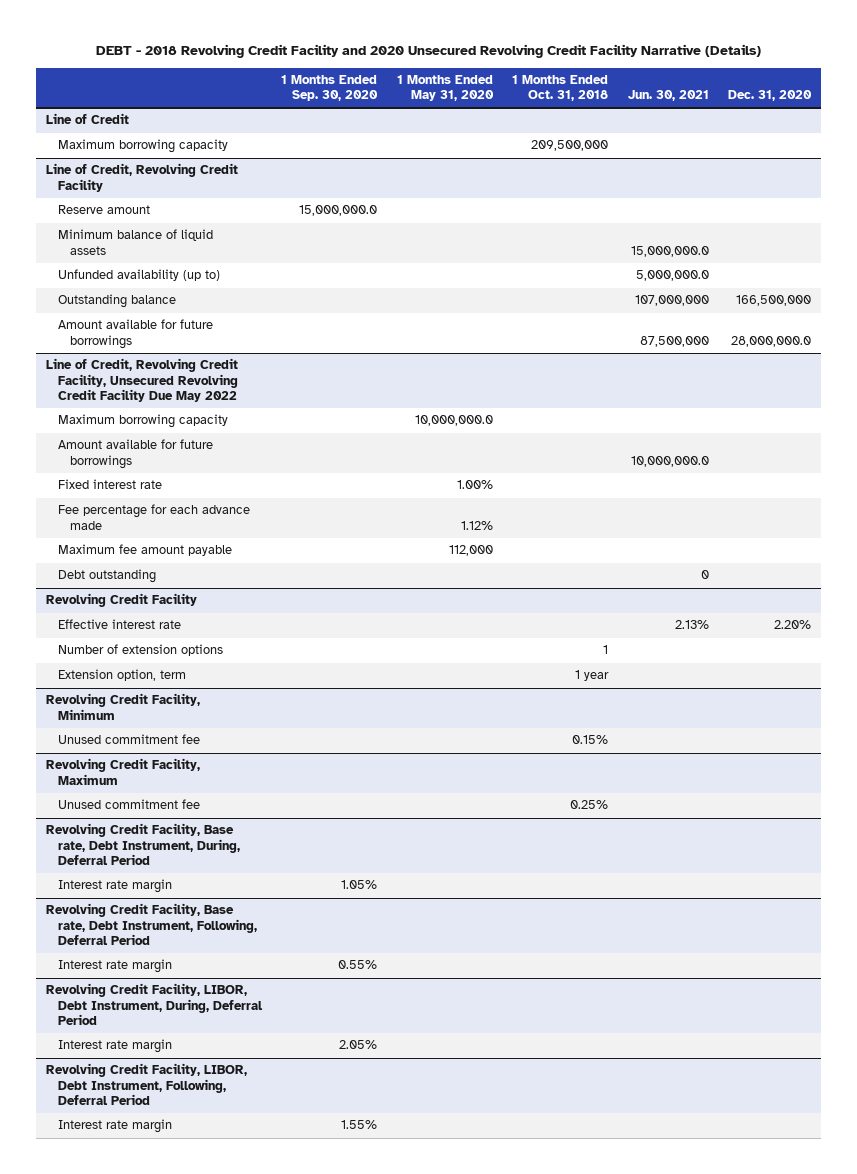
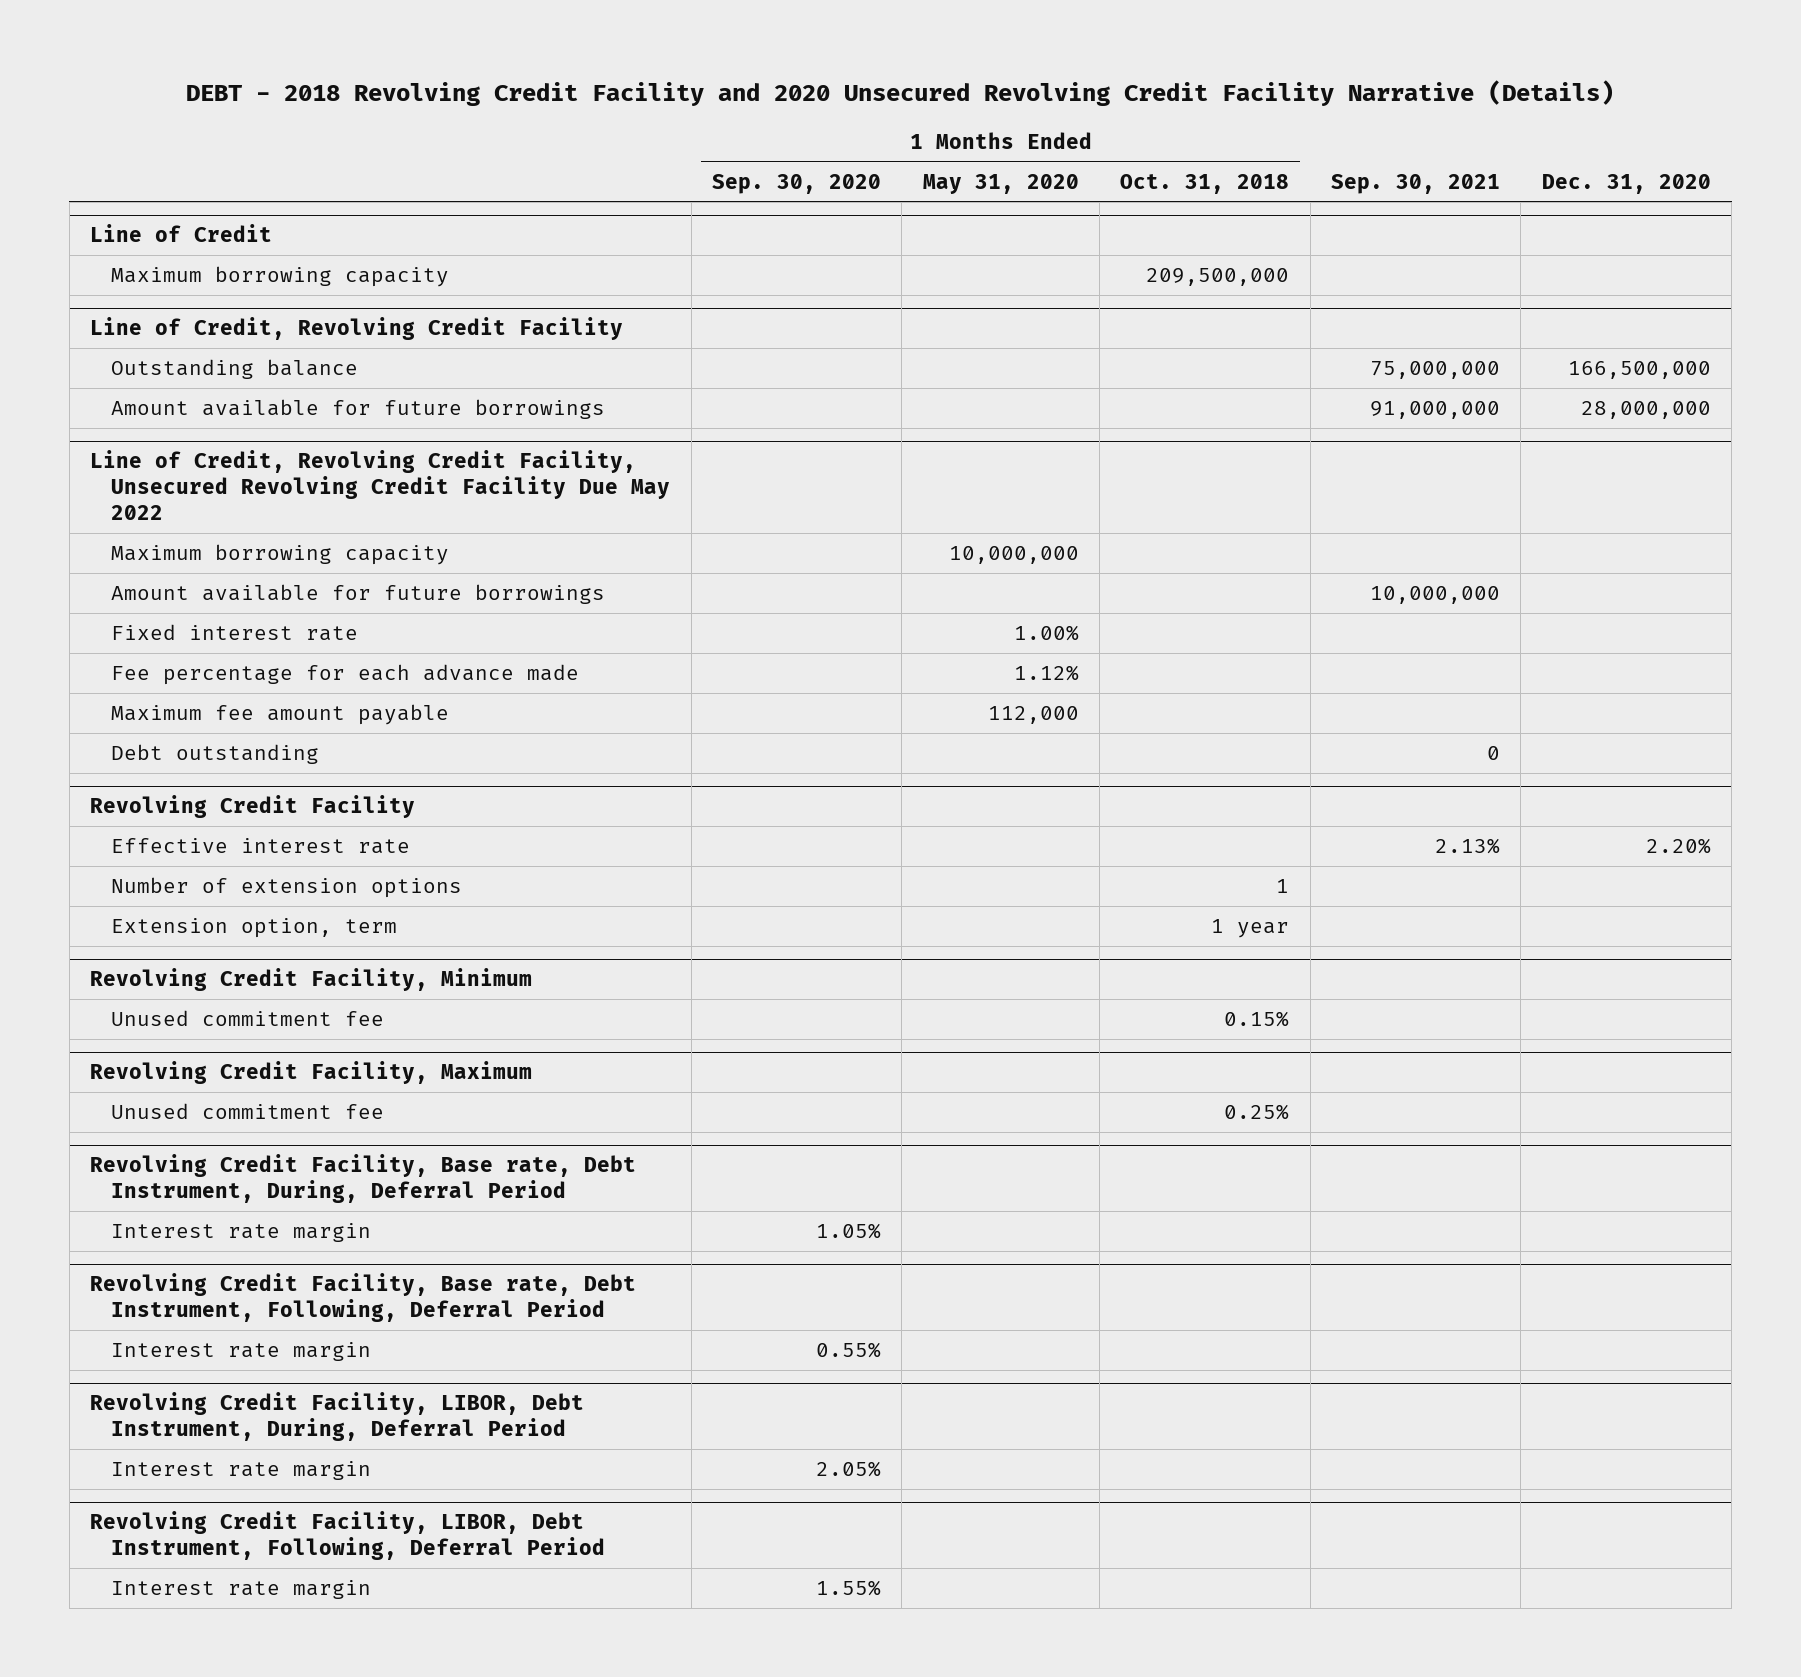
- | 1 Months Ended Sep. 30, 2020 | 1 Months Ended May 31, 2020 | 1 Months Ended Oct. 31, 2018 | Jun. 30, 2021 | Dec. 31, 2020
+ | 1 Months Ended Sep. 30, 2020 | 1 Months Ended May 31, 2020 | 1 Months Ended Oct. 31, 2018 | Sep. 30, 2021 | Dec. 31, 2020
@ Line of Credit, Revolving Credit Facility
- Reserve amount | 15,000,000.0 | | | |
- Minimum balance of liquid assets | | | | 15,000,000.0 |
- Unfunded availability (up to) | | | | 5,000,000.0 |
- Amount available for future borrowings | | | | 87,500,000 | 28,000,000.0
+ Amount available for future borrowings | | | | 91,000,000 | 28,000,000
@ Line of Credit, Revolving Credit Facility, Unsecured Revolving Credit Facility Due May 2022
- Maximum borrowing capacity | | 10,000,000.0 | | |
+ Maximum borrowing capacity | | 10,000,000 | | |

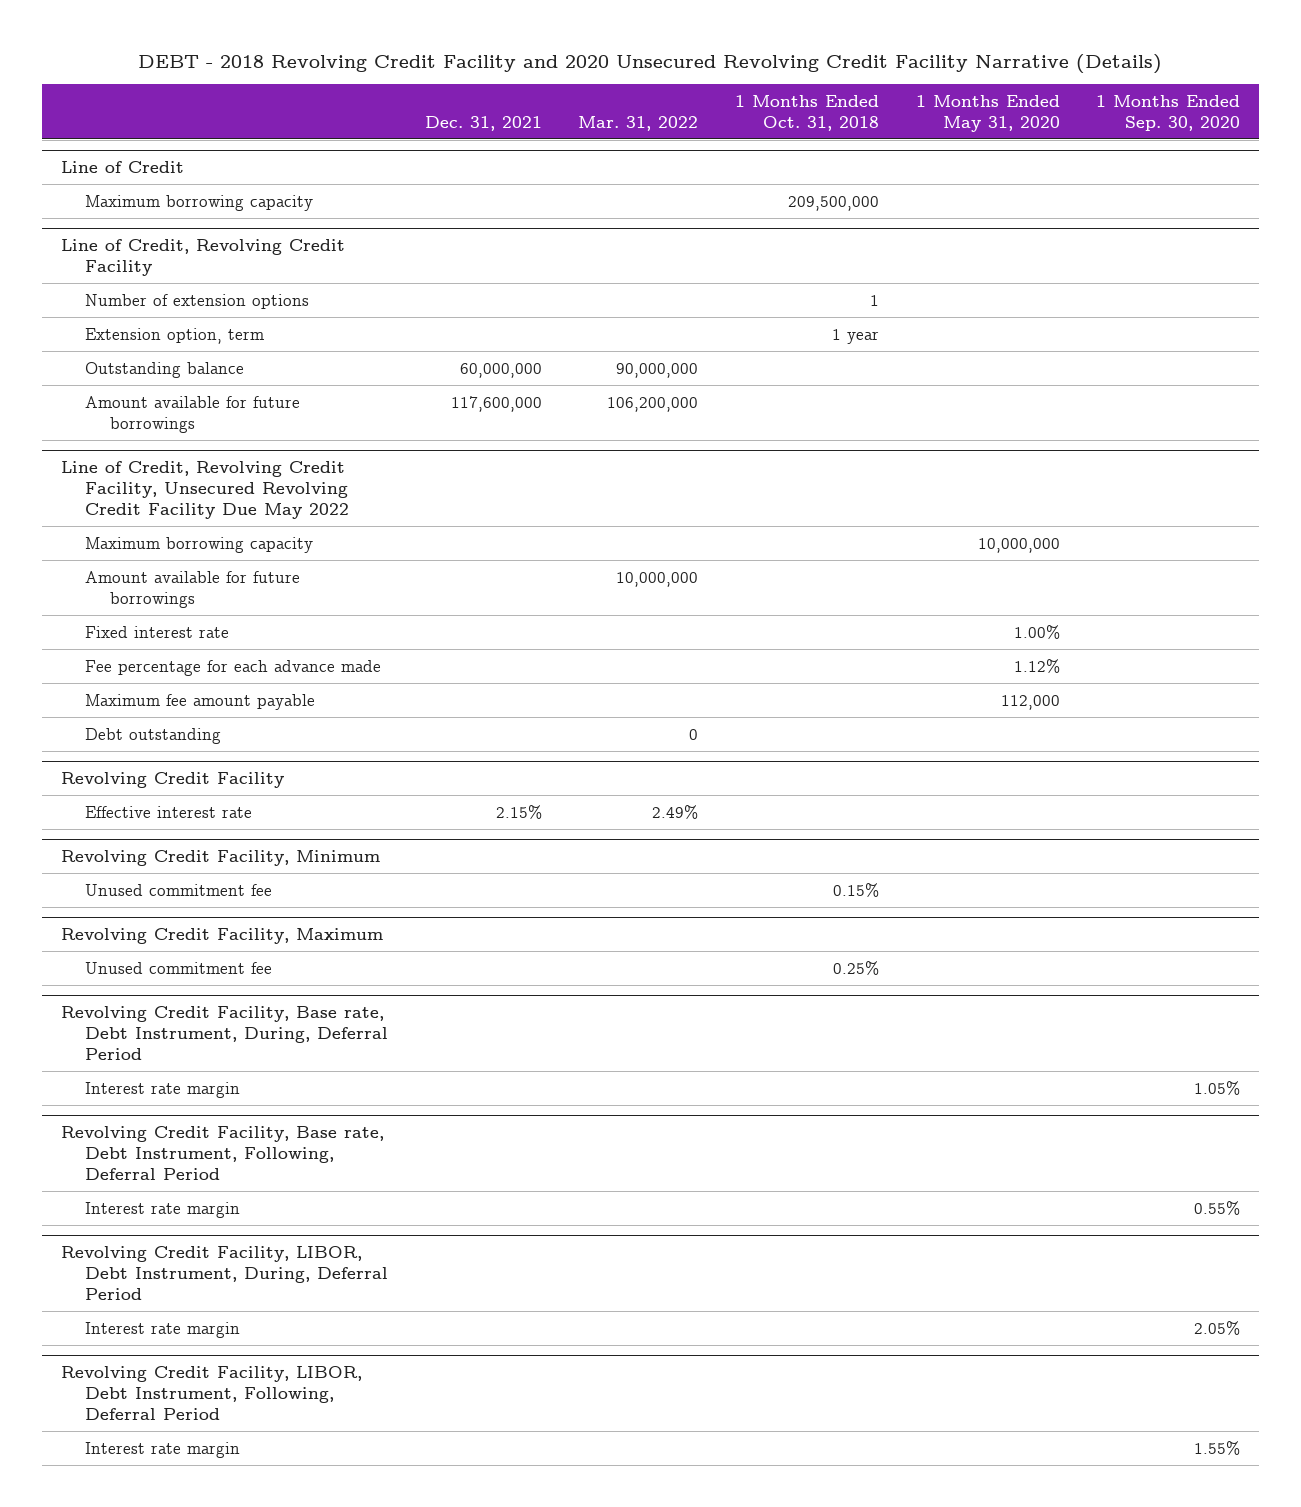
- | 1 Months Ended Sep. 30, 2020 | 1 Months Ended May 31, 2020 | 1 Months Ended Oct. 31, 2018 | Sep. 30, 2021 | Dec. 31, 2020
+ | Dec. 31, 2021 | Mar. 31, 2022 | 1 Months Ended Oct. 31, 2018 | 1 Months Ended May 31, 2020 | 1 Months Ended Sep. 30, 2020
@ Line of Credit, Revolving Credit Facility
+ Number of extension options | | | 1 | |
+ Extension option, term | | | 1 year | |
@ Revolving Credit Facility
- Number of extension options | | | 1 | |
- Extension option, term | | | 1 year | |

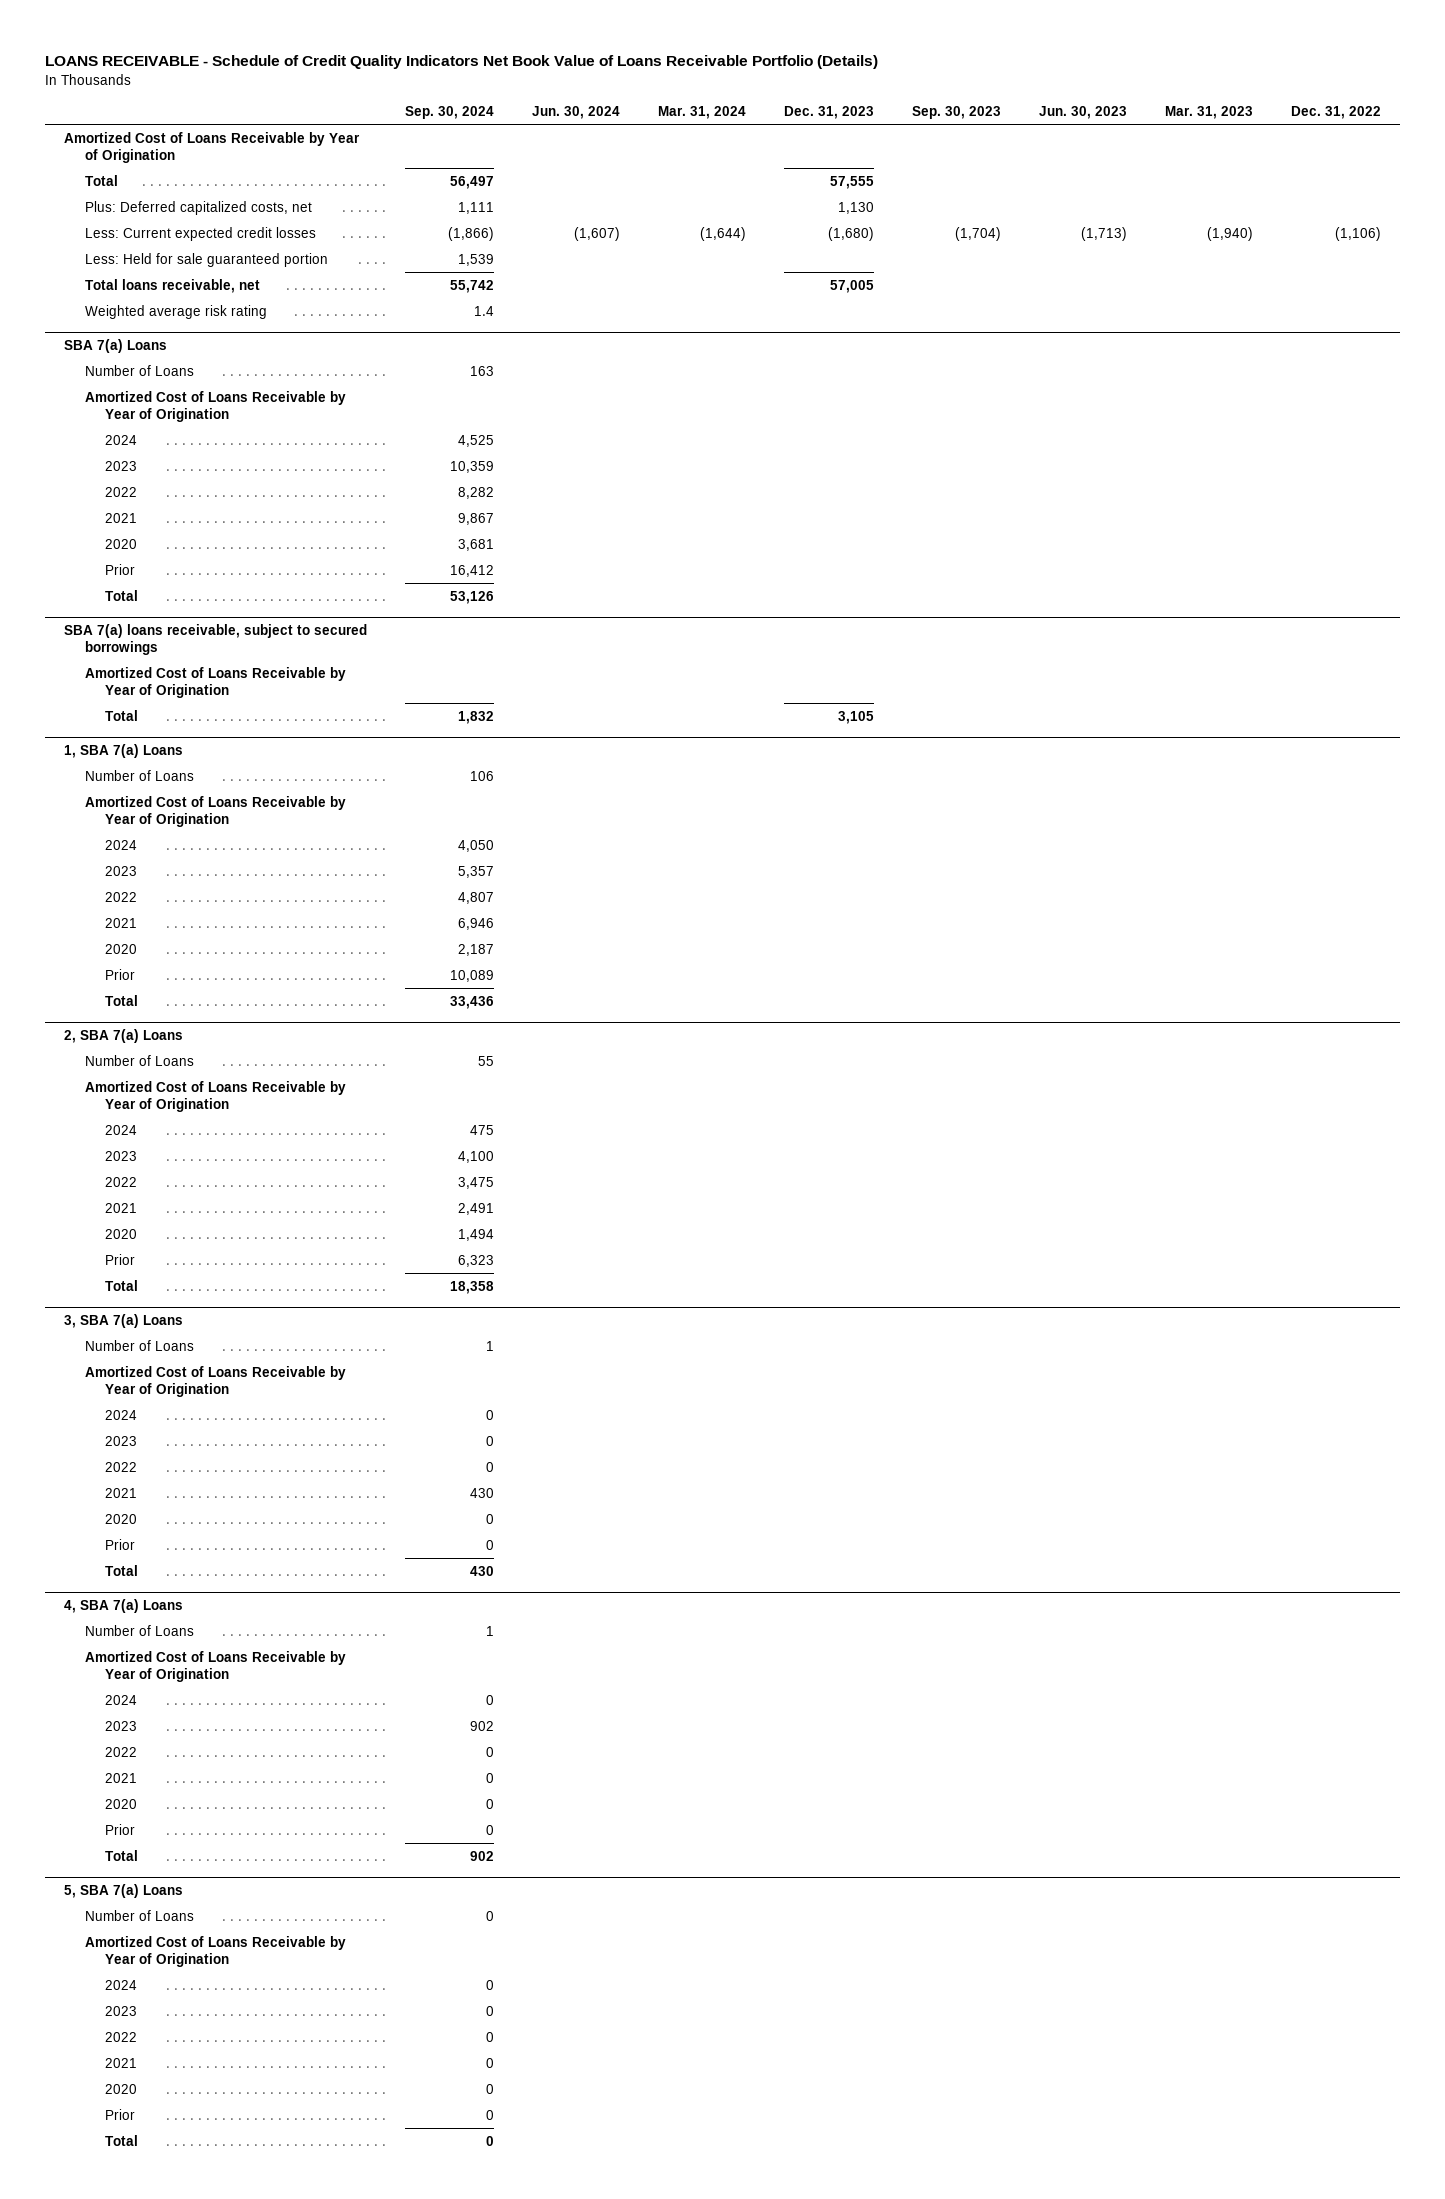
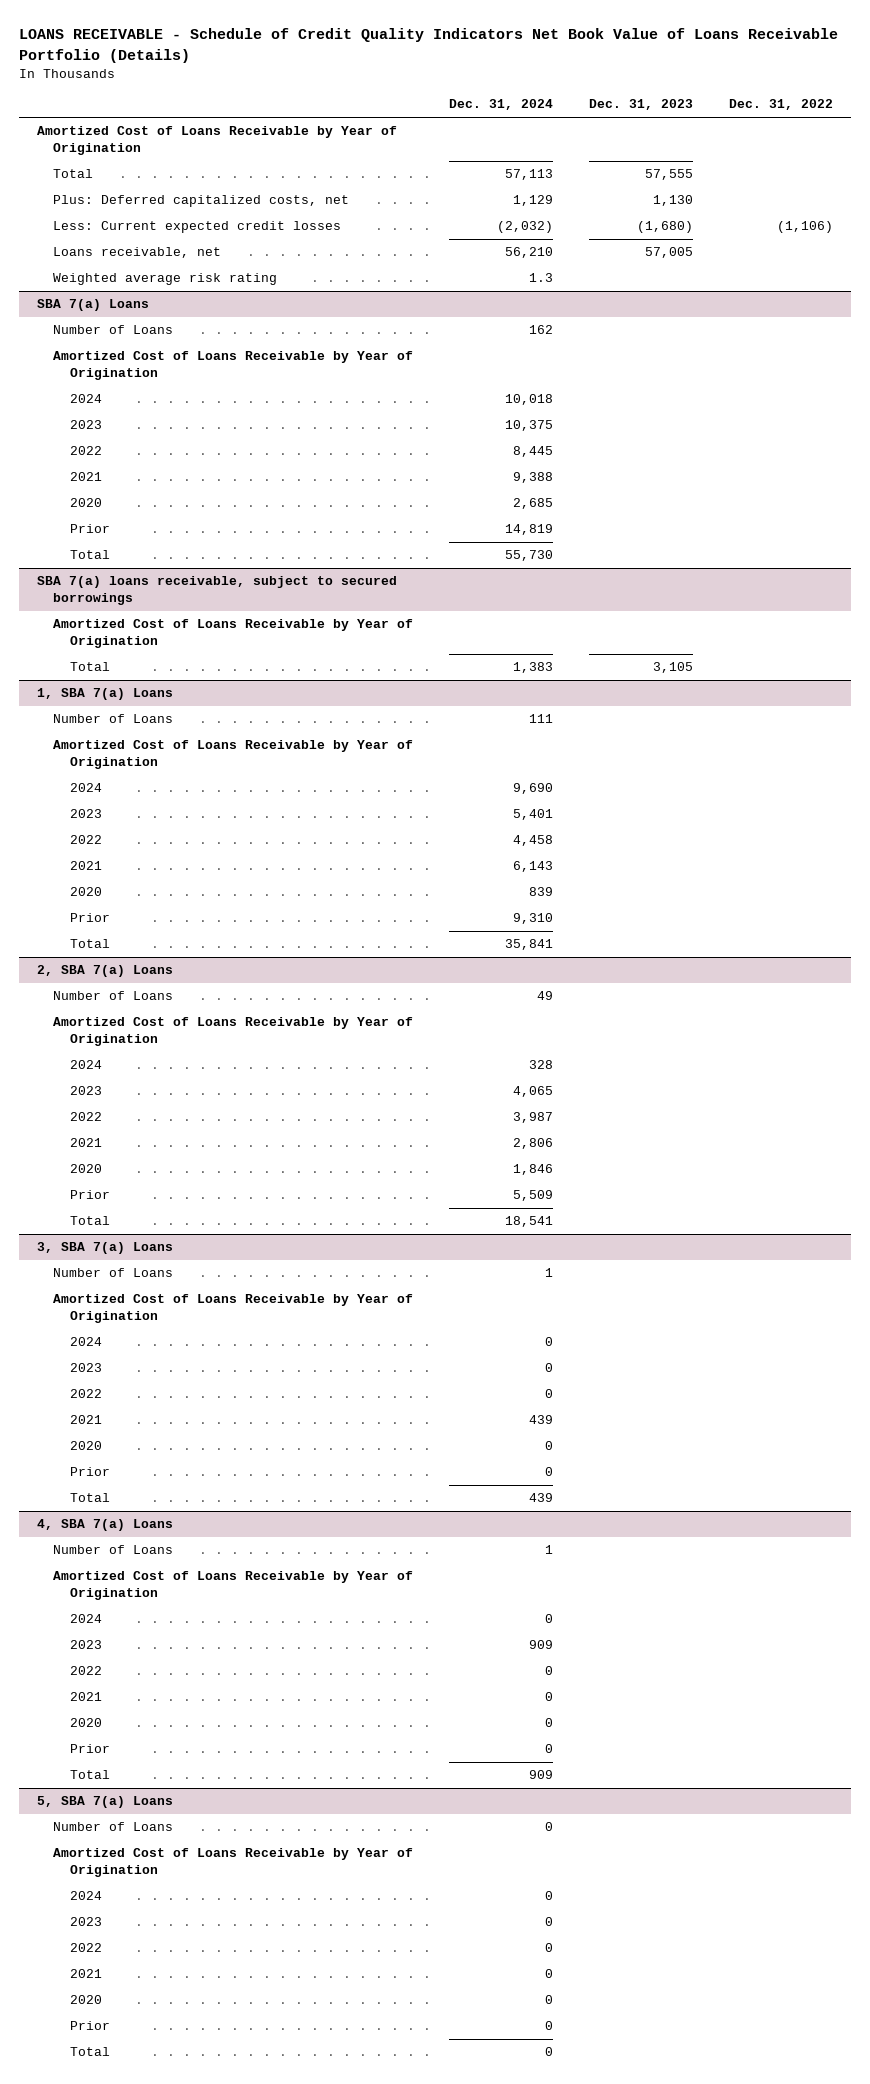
- | Sep. 30, 2024 | Jun. 30, 2024 | Mar. 31, 2024 | Dec. 31, 2023 | Sep. 30, 2023 | Jun. 30, 2023 | Mar. 31, 2023 | Dec. 31, 2022
+ | Dec. 31, 2024 | Dec. 31, 2023 | Dec. 31, 2022
- Less: Held for sale guaranteed portion | 1,539 | | | | | | |
- Total loans receivable, net | 55,742 | | | 57,005 | | | |
+ Loans receivable, net | 56,210 | 57,005 |

